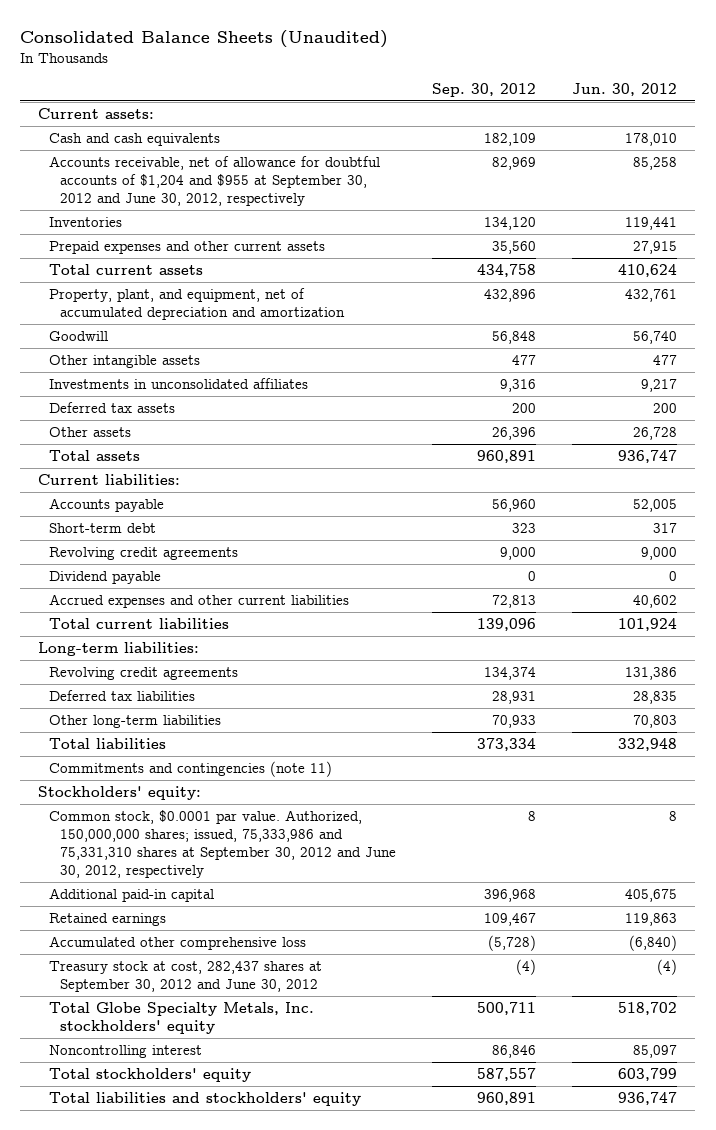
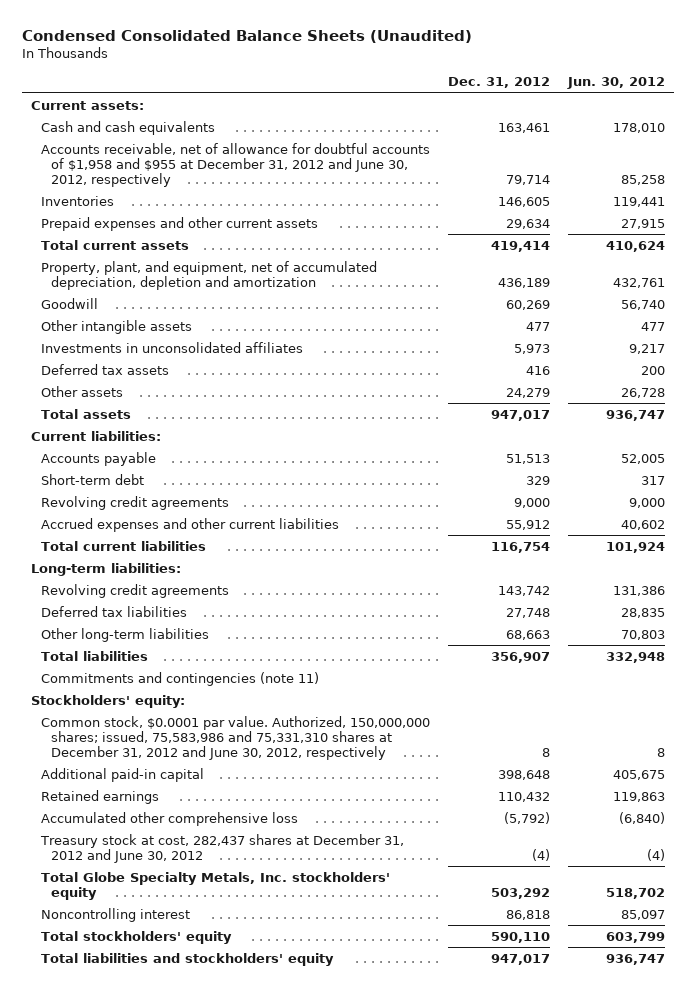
- Consolidated Balance Sheets (Unaudited)
+ Condensed Consolidated Balance Sheets (Unaudited)
- | Sep. 30, 2012 | Jun. 30, 2012
+ | Dec. 31, 2012 | Jun. 30, 2012
- Accounts receivable, net of allowance for doubtful accounts of $1,204 and $955 at September 30, 2012 and June 30, 2012, respectively | 82,969 | 85,258
+ Accounts receivable, net of allowance for doubtful accounts of $1,958 and $955 at December 31, 2012 and June 30, 2012, respectively | 79,714 | 85,258
- Property, plant, and equipment, net of accumulated depreciation and amortization | 432,896 | 432,761
+ Property, plant, and equipment, net of accumulated depreciation, depletion and amortization | 436,189 | 432,761
- Dividend payable | 0 | 0
- Common stock, $0.0001 par value. Authorized, 150,000,000 shares; issued, 75,333,986 and 75,331,310 shares at September 30, 2012 and June 30, 2012, respectively | 8 | 8
+ Common stock, $0.0001 par value. Authorized, 150,000,000 shares; issued, 75,583,986 and 75,331,310 shares at December 31, 2012 and June 30, 2012, respectively | 8 | 8
- Treasury stock at cost, 282,437 shares at September 30, 2012 and June 30, 2012 | (4) | (4)
+ Treasury stock at cost, 282,437 shares at December 31, 2012 and June 30, 2012 | (4) | (4)

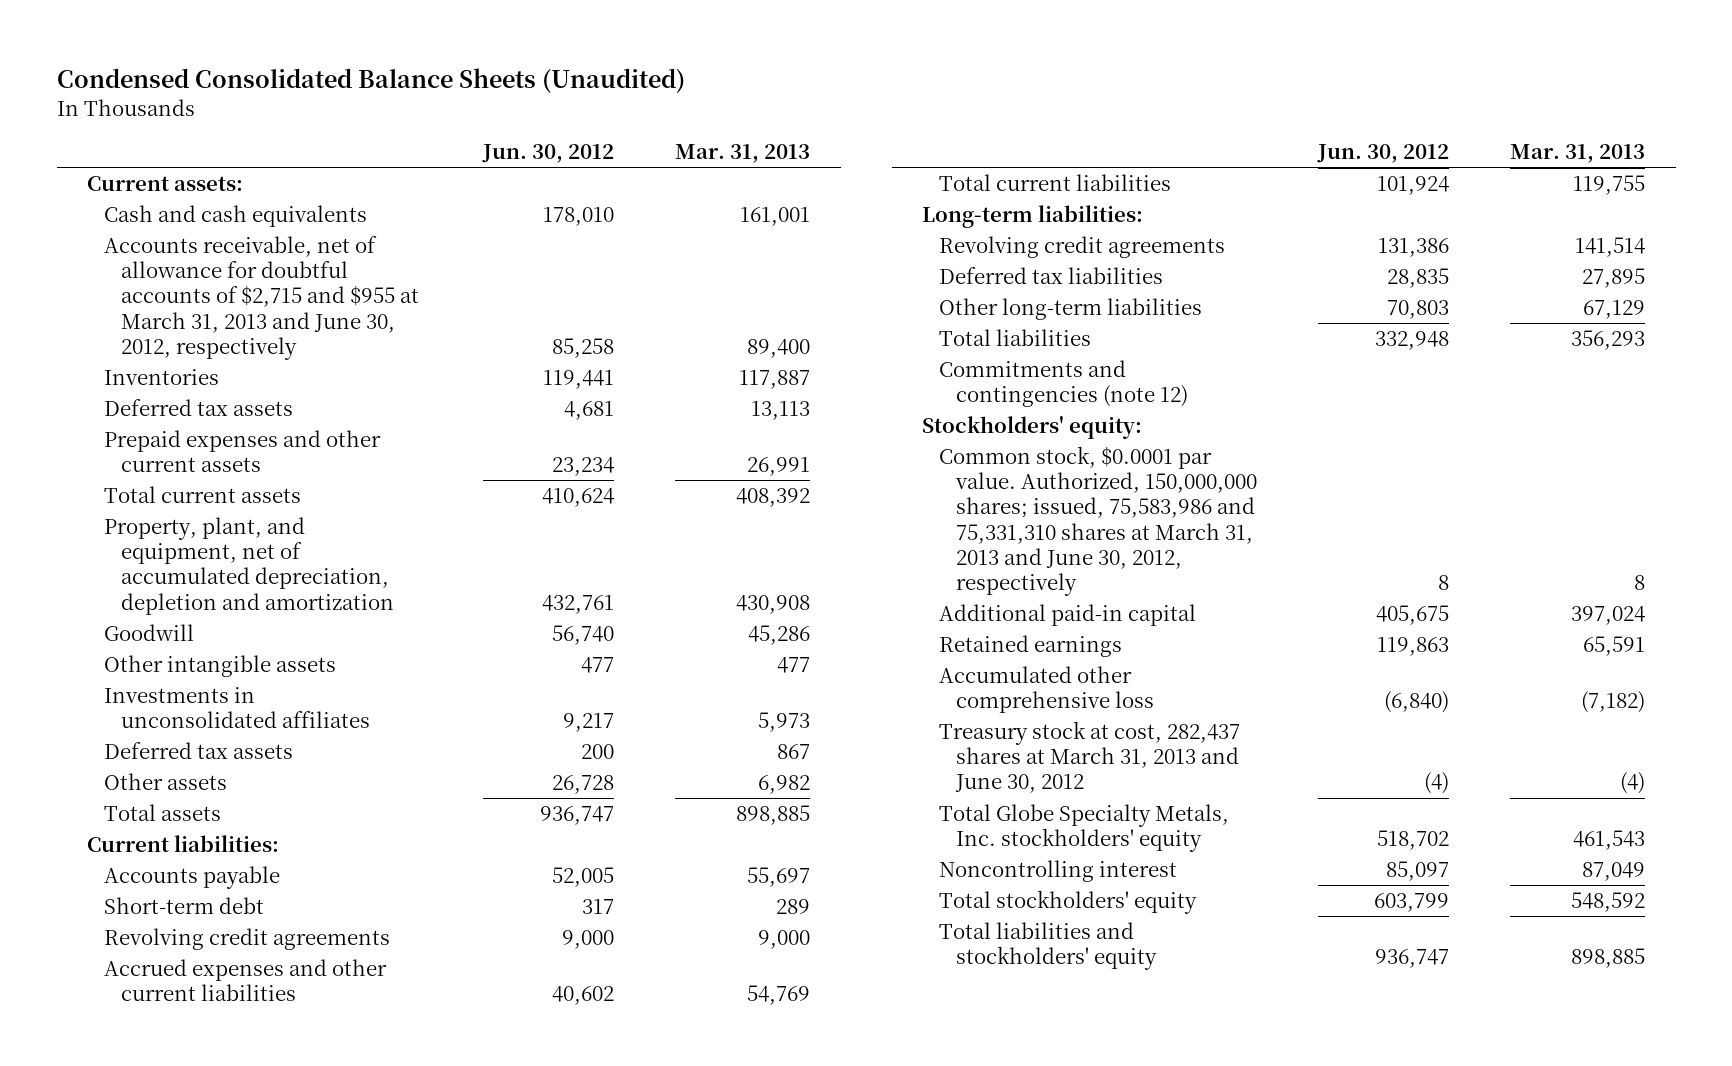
- | Dec. 31, 2012 | Jun. 30, 2012
+ | Jun. 30, 2012 | Mar. 31, 2013
- Accounts receivable, net of allowance for doubtful accounts of $1,958 and $955 at December 31, 2012 and June 30, 2012, respectively | 79,714 | 85,258
+ Accounts receivable, net of allowance for doubtful accounts of $2,715 and $955 at March 31, 2013 and June 30, 2012, respectively | 85,258 | 89,400
- Prepaid expenses and other current assets | 29,634 | 27,915
+ Deferred tax assets | 4,681 | 13,113
+ Prepaid expenses and other current assets | 23,234 | 26,991
- Commitments and contingencies (note 11)
+ Commitments and contingencies (note 12)
- Common stock, $0.0001 par value. Authorized, 150,000,000 shares; issued, 75,583,986 and 75,331,310 shares at December 31, 2012 and June 30, 2012, respectively | 8 | 8
+ Common stock, $0.0001 par value. Authorized, 150,000,000 shares; issued, 75,583,986 and 75,331,310 shares at March 31, 2013 and June 30, 2012, respectively | 8 | 8
- Treasury stock at cost, 282,437 shares at December 31, 2012 and June 30, 2012 | (4) | (4)
+ Treasury stock at cost, 282,437 shares at March 31, 2013 and June 30, 2012 | (4) | (4)

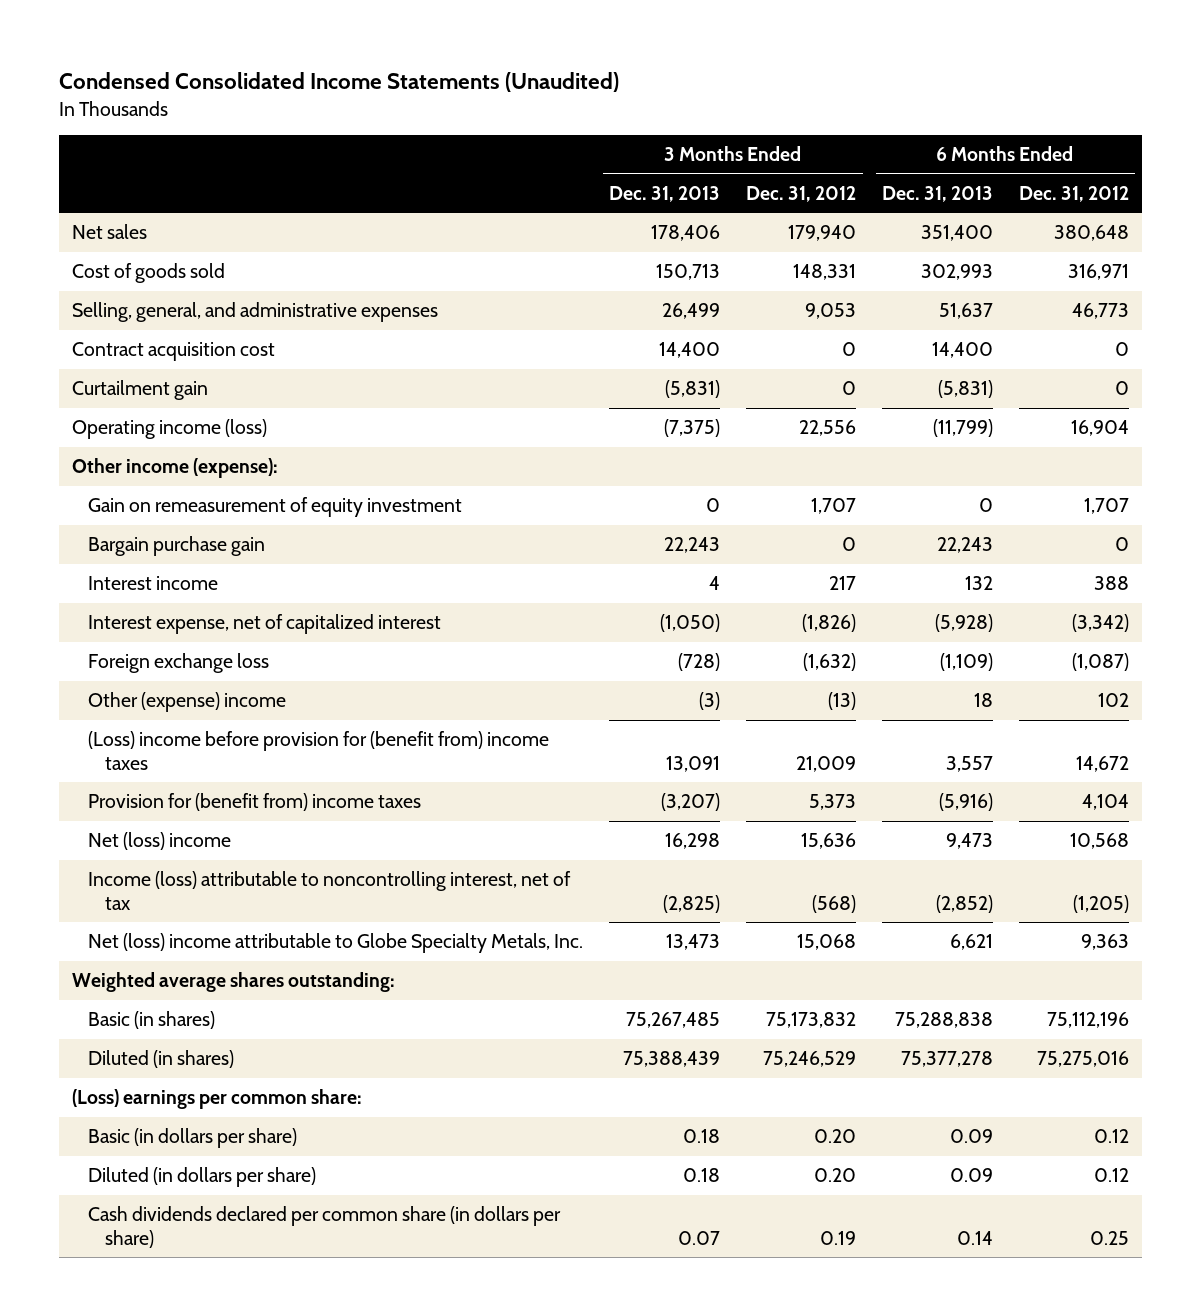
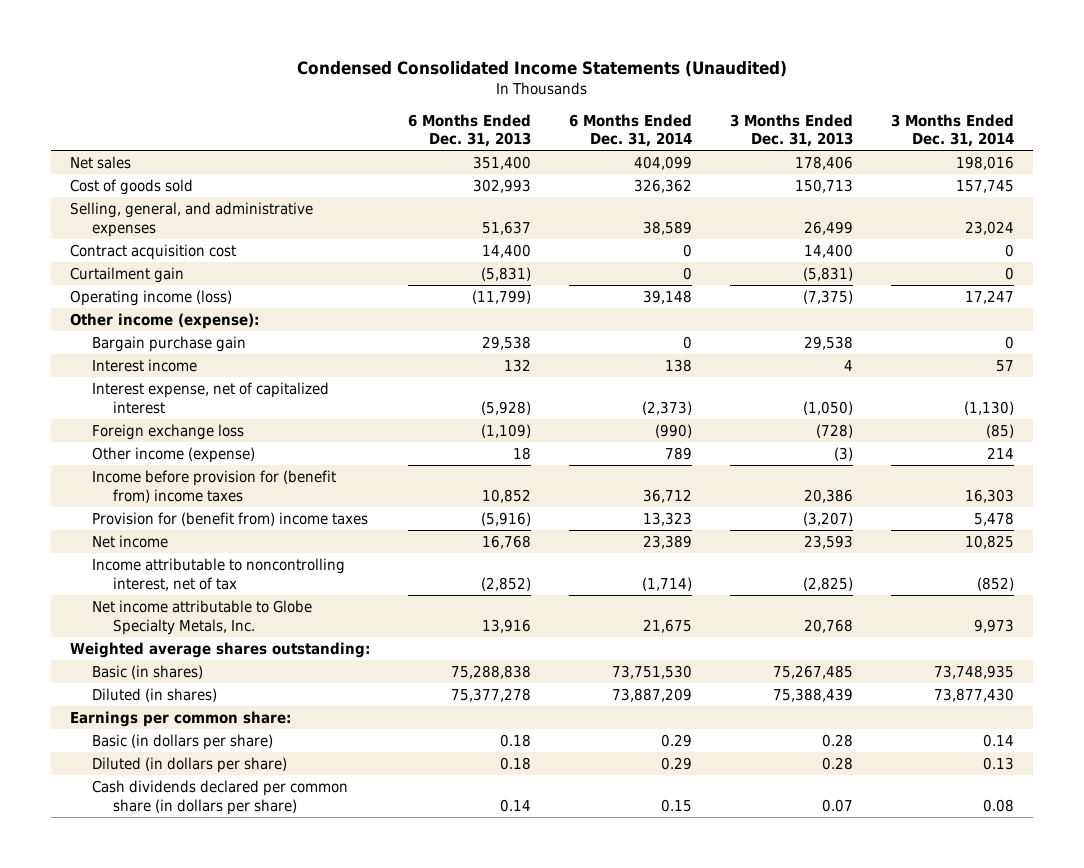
- | 3 Months Ended Dec. 31, 2013 | 3 Months Ended Dec. 31, 2012 | 6 Months Ended Dec. 31, 2013 | 6 Months Ended Dec. 31, 2012
+ | 6 Months Ended Dec. 31, 2013 | 6 Months Ended Dec. 31, 2014 | 3 Months Ended Dec. 31, 2013 | 3 Months Ended Dec. 31, 2014
- Gain on remeasurement of equity investment | 0 | 1,707 | 0 | 1,707
- Bargain purchase gain | 22,243 | 0 | 22,243 | 0
+ Bargain purchase gain | 29,538 | 0 | 29,538 | 0
- Other (expense) income | (3) | (13) | 18 | 102
- (Loss) income before provision for (benefit from) income taxes | 13,091 | 21,009 | 3,557 | 14,672
+ Other income (expense) | 18 | 789 | (3) | 214
+ Income before provision for (benefit from) income taxes | 10,852 | 36,712 | 20,386 | 16,303
- Net (loss) income | 16,298 | 15,636 | 9,473 | 10,568
- Income (loss) attributable to noncontrolling interest, net of tax | (2,825) | (568) | (2,852) | (1,205)
- Net (loss) income attributable to Globe Specialty Metals, Inc. | 13,473 | 15,068 | 6,621 | 9,363
+ Net income | 16,768 | 23,389 | 23,593 | 10,825
+ Income attributable to noncontrolling interest, net of tax | (2,852) | (1,714) | (2,825) | (852)
+ Net income attributable to Globe Specialty Metals, Inc. | 13,916 | 21,675 | 20,768 | 9,973
- (Loss) earnings per common share:
- Basic (in dollars per share) | 0.18 | 0.20 | 0.09 | 0.12
- Diluted (in dollars per share) | 0.18 | 0.20 | 0.09 | 0.12
+ Earnings per common share:
+ Basic (in dollars per share) | 0.18 | 0.29 | 0.28 | 0.14
+ Diluted (in dollars per share) | 0.18 | 0.29 | 0.28 | 0.13

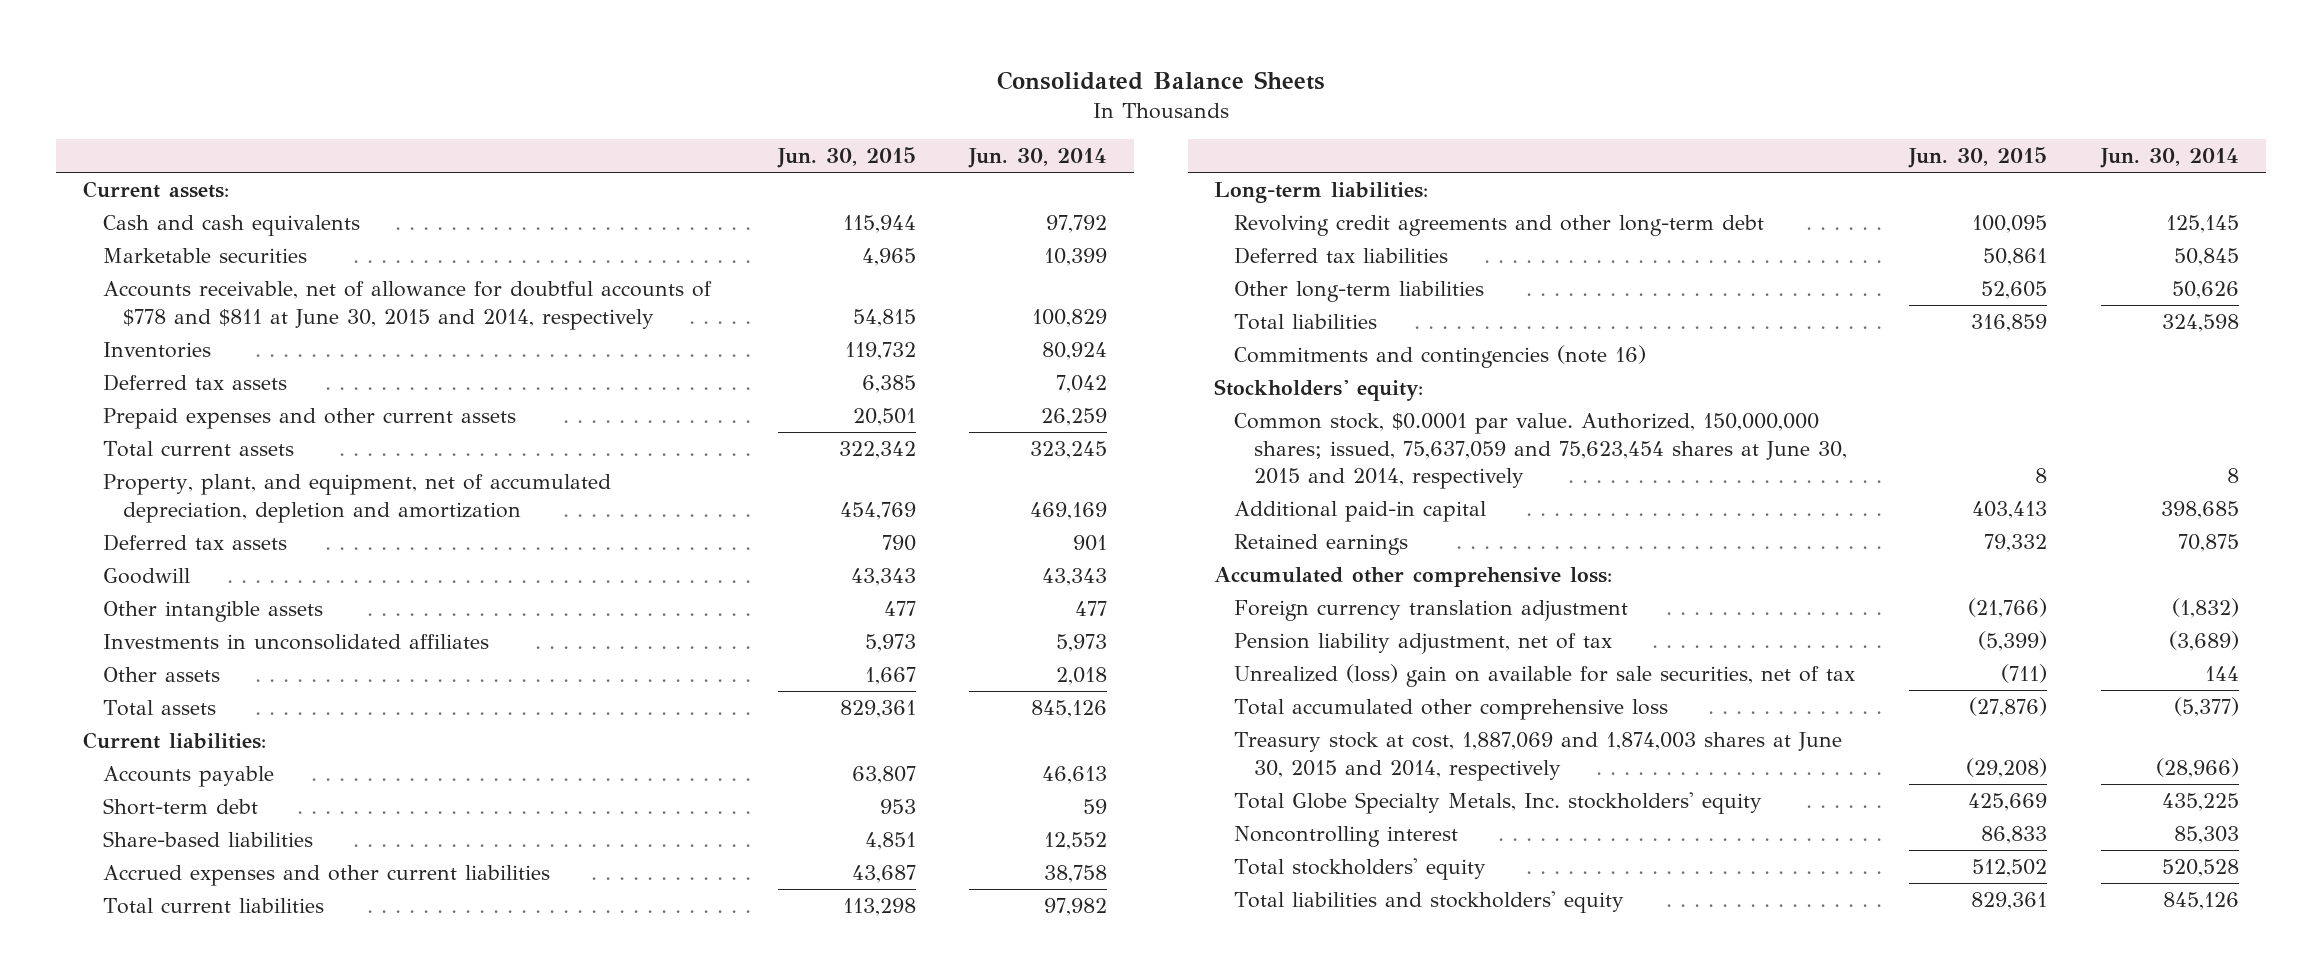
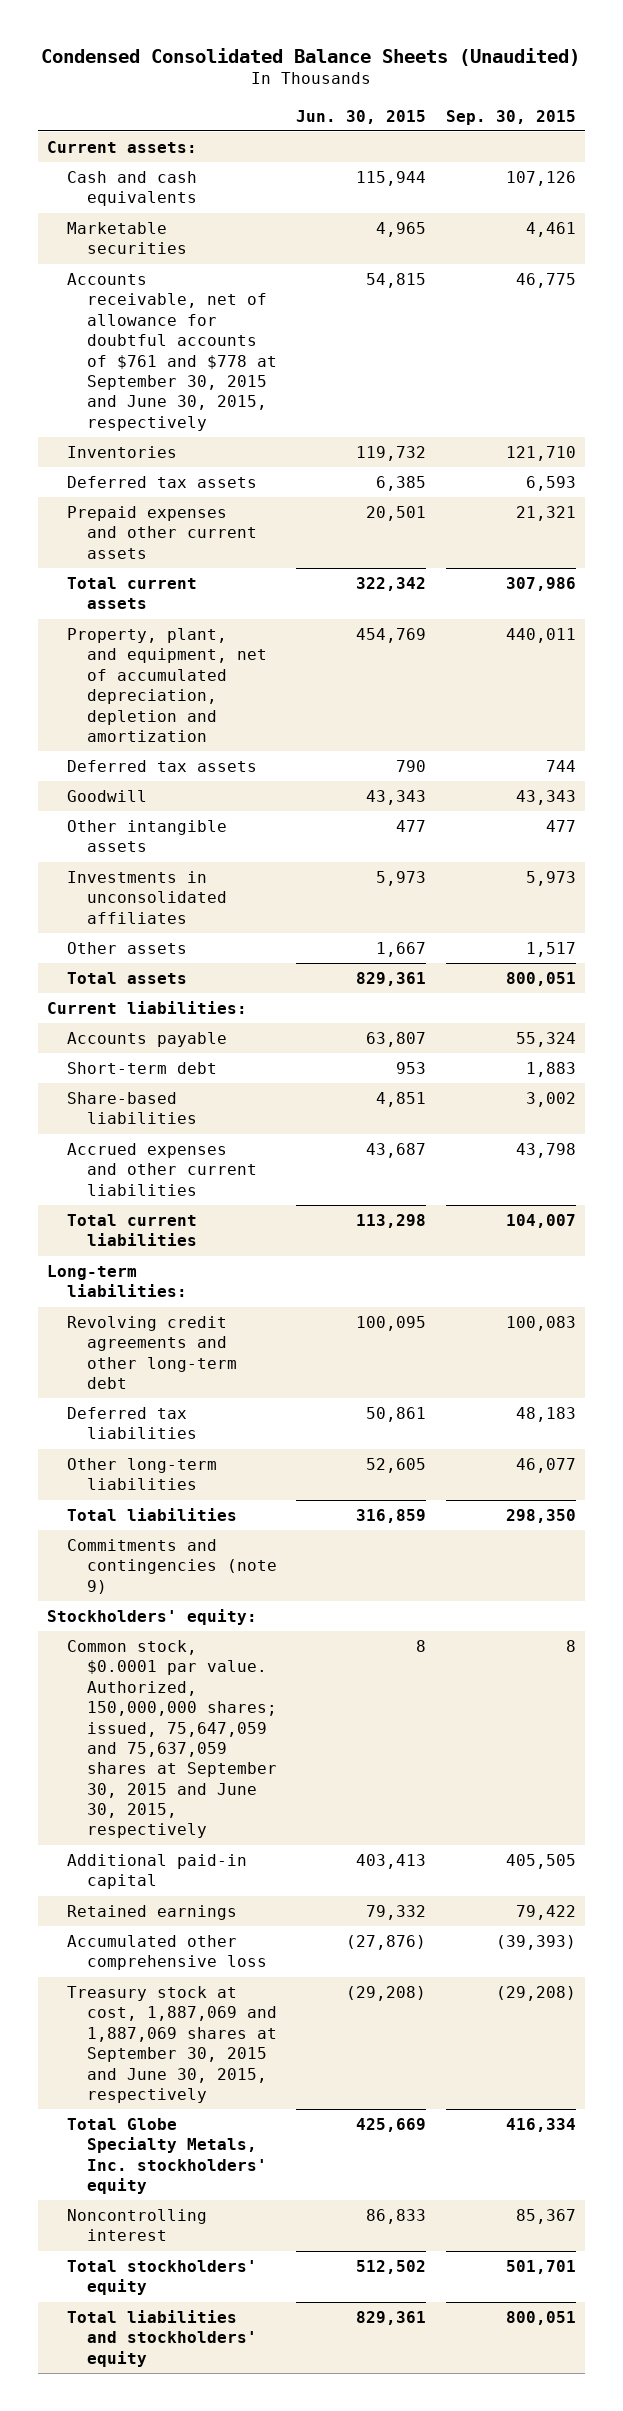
- Consolidated Balance Sheets
+ Condensed Consolidated Balance Sheets (Unaudited)
- | Jun. 30, 2015 | Jun. 30, 2014
+ | Jun. 30, 2015 | Sep. 30, 2015
- Accounts receivable, net of allowance for doubtful accounts of $778 and $811 at June 30, 2015 and 2014, respectively | 54,815 | 100,829
+ Accounts receivable, net of allowance for doubtful accounts of $761 and $778 at September 30, 2015 and June 30, 2015, respectively | 54,815 | 46,775
- Commitments and contingencies (note 16)
+ Commitments and contingencies (note 9)
- Common stock, $0.0001 par value. Authorized, 150,000,000 shares; issued, 75,637,059 and 75,623,454 shares at June 30, 2015 and 2014, respectively | 8 | 8
+ Common stock, $0.0001 par value. Authorized, 150,000,000 shares; issued, 75,647,059 and 75,637,059 shares at September 30, 2015 and June 30, 2015, respectively | 8 | 8
- Accumulated other comprehensive loss:
- Foreign currency translation adjustment | (21,766) | (1,832)
- Pension liability adjustment, net of tax | (5,399) | (3,689)
- Unrealized (loss) gain on available for sale securities, net of tax | (711) | 144
- Total accumulated other comprehensive loss | (27,876) | (5,377)
- Treasury stock at cost, 1,887,069 and 1,874,003 shares at June 30, 2015 and 2014, respectively | (29,208) | (28,966)
+ Accumulated other comprehensive loss | (27,876) | (39,393)
+ Treasury stock at cost, 1,887,069 and 1,887,069 shares at September 30, 2015 and June 30, 2015, respectively | (29,208) | (29,208)

